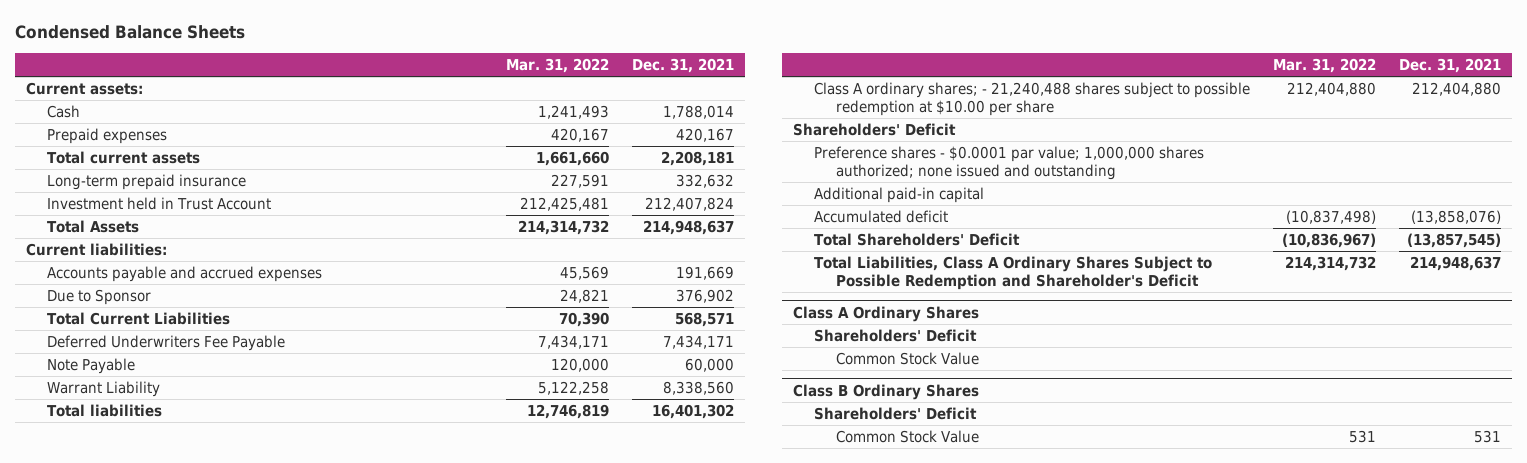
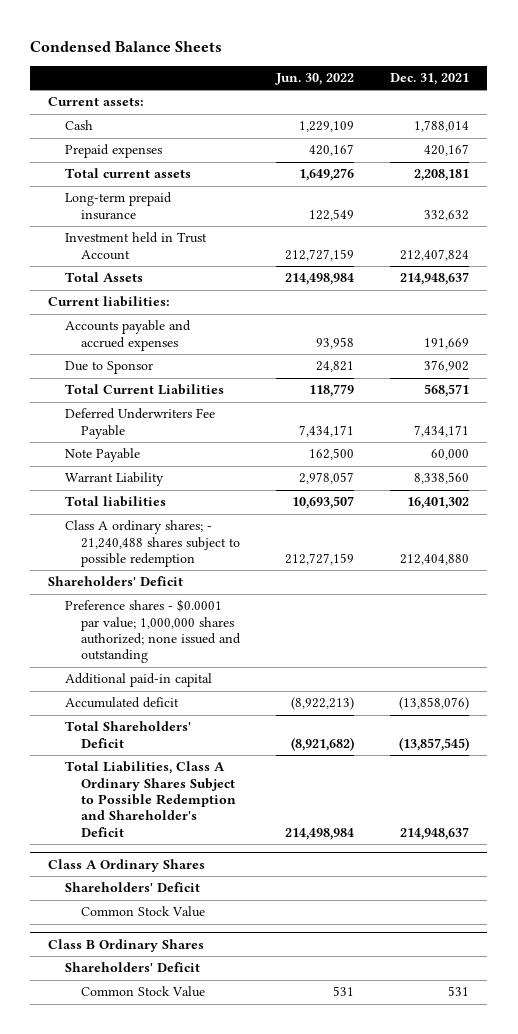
- | Mar. 31, 2022 | Dec. 31, 2021
+ | Jun. 30, 2022 | Dec. 31, 2021
- Class A ordinary shares; - 21,240,488 shares subject to possible redemption at $10.00 per share | 212,404,880 | 212,404,880
+ Class A ordinary shares; - 21,240,488 shares subject to possible redemption | 212,727,159 | 212,404,880

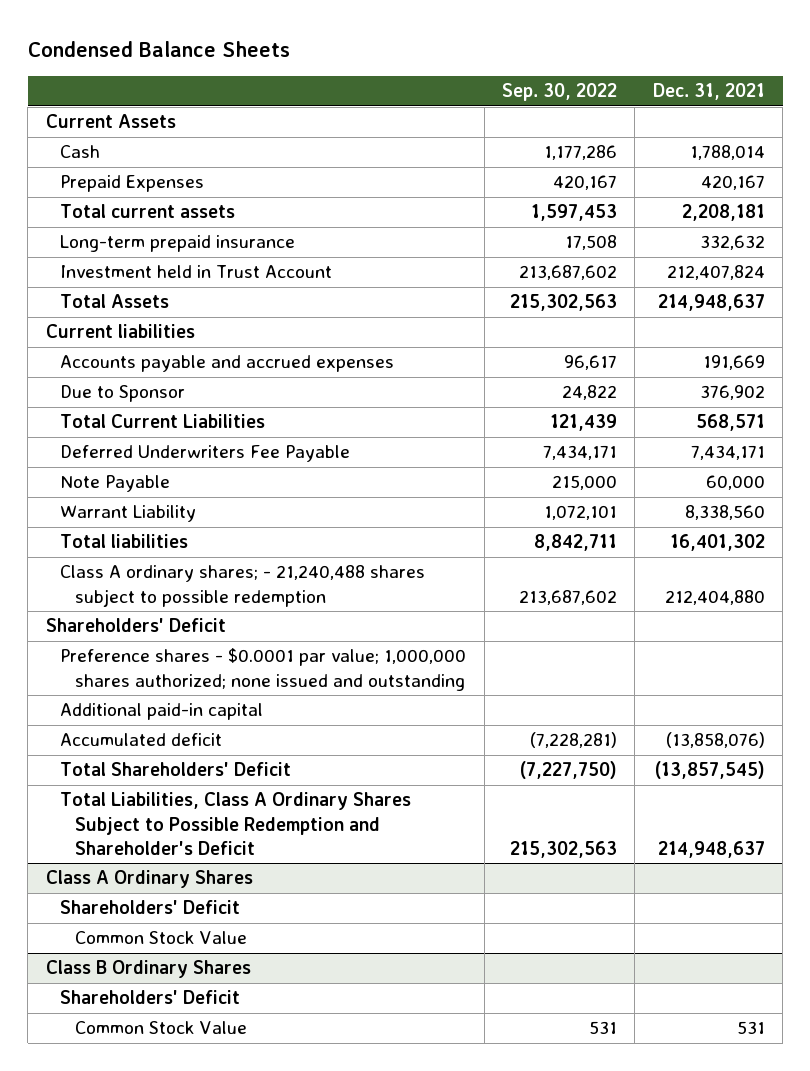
- | Jun. 30, 2022 | Dec. 31, 2021
+ | Sep. 30, 2022 | Dec. 31, 2021
- Current assets:
+ Current Assets
- Prepaid expenses | 420,167 | 420,167
+ Prepaid Expenses | 420,167 | 420,167
- Current liabilities:
+ Current liabilities

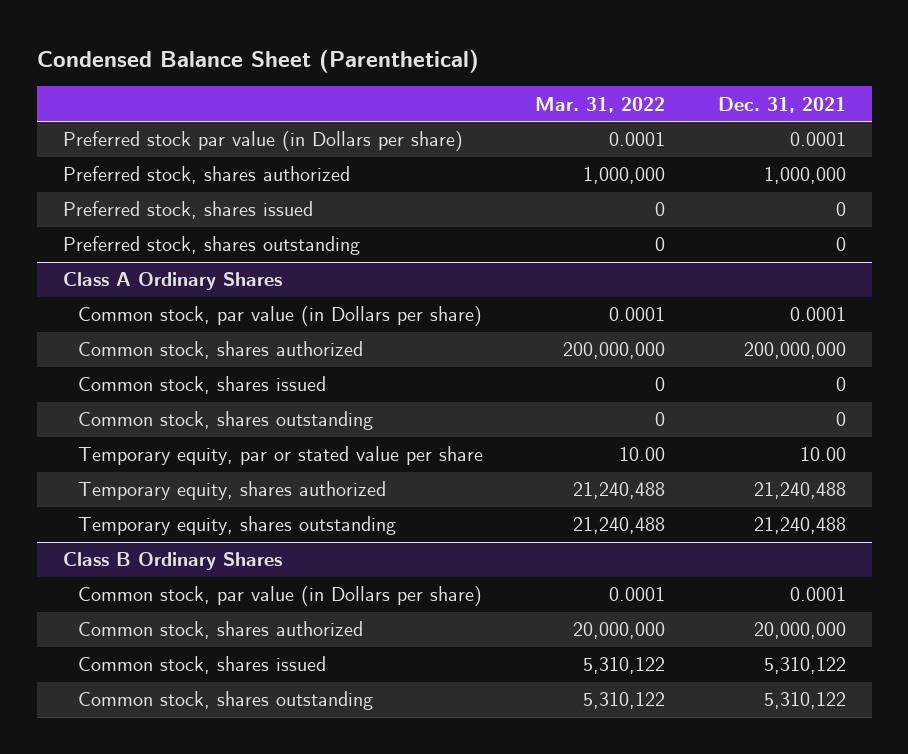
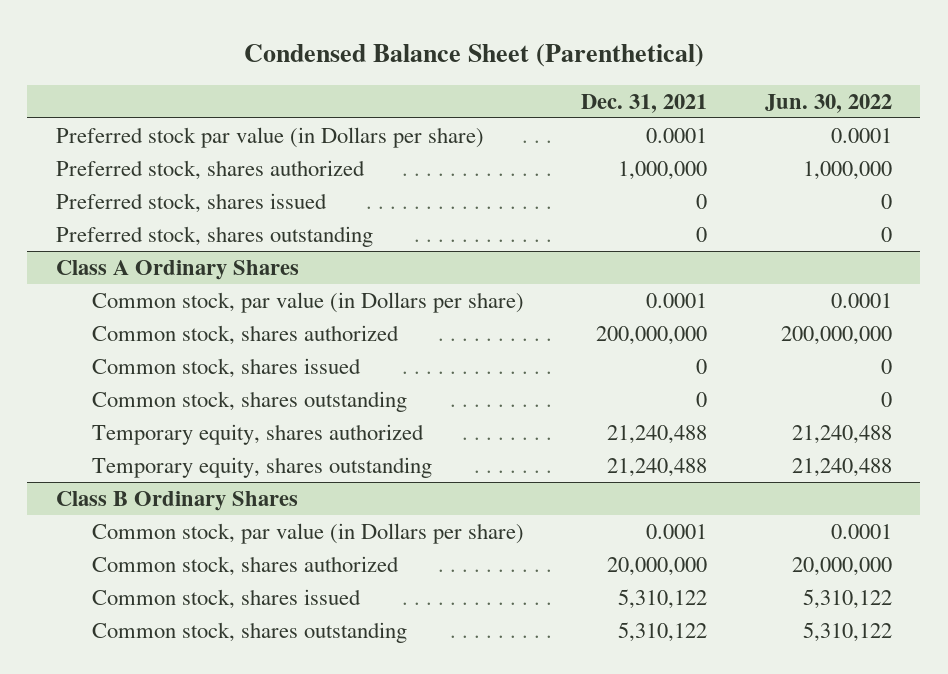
- | Mar. 31, 2022 | Dec. 31, 2021
+ | Dec. 31, 2021 | Jun. 30, 2022
@ Class A Ordinary Shares
- Temporary equity, par or stated value per share | 10.00 | 10.00

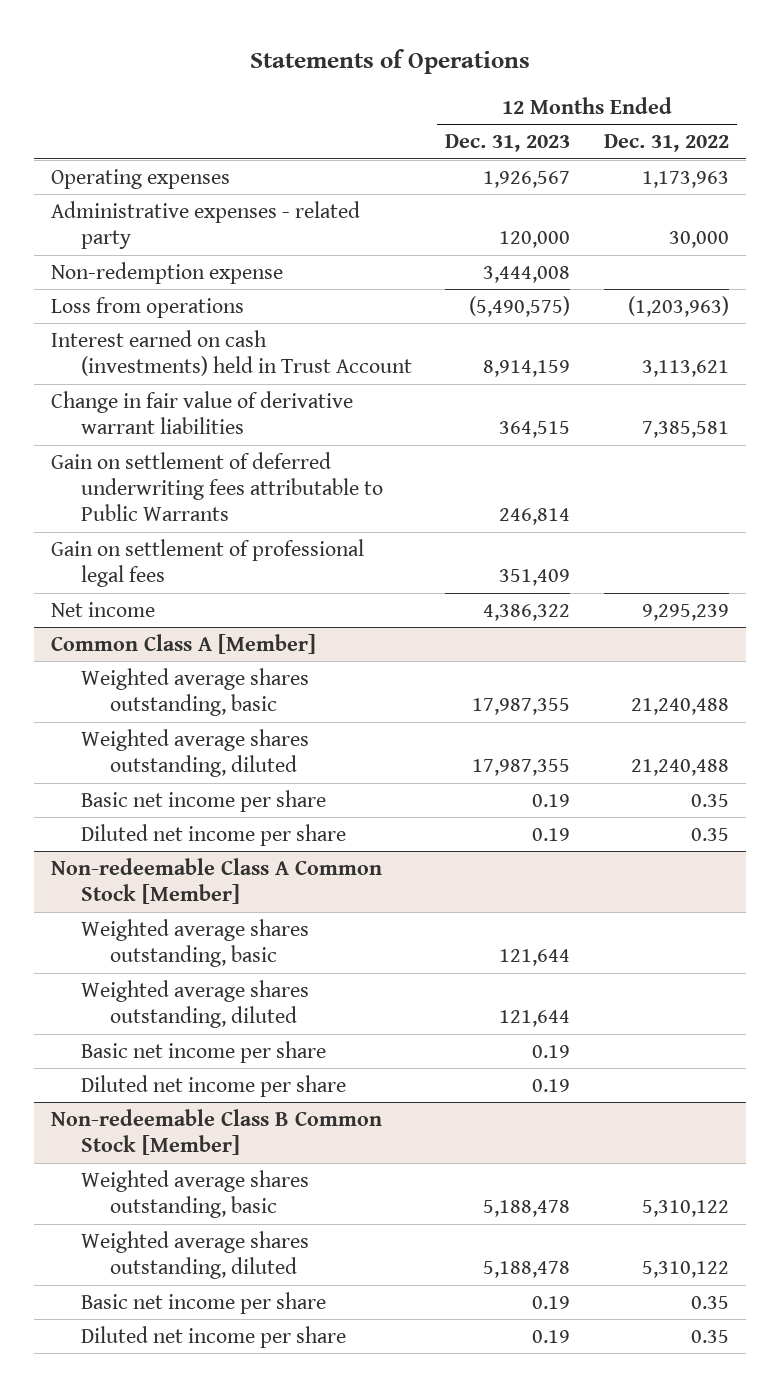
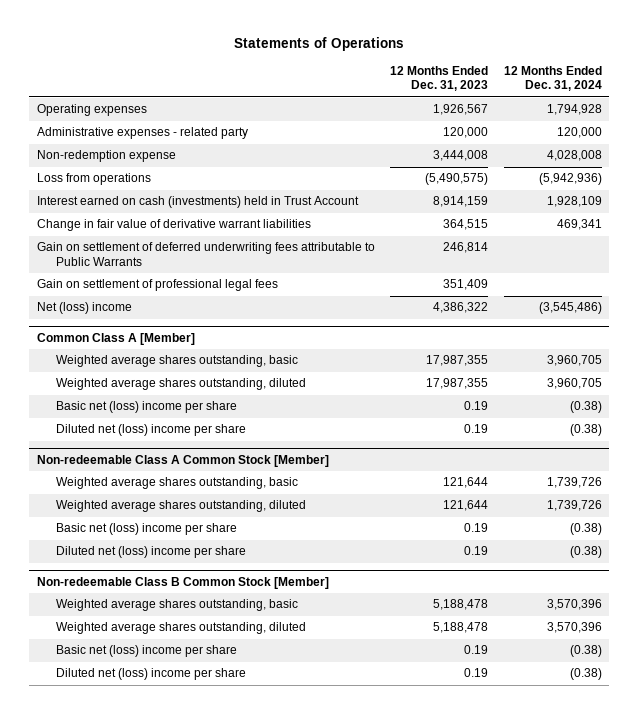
- | 12 Months Ended Dec. 31, 2023 | 12 Months Ended Dec. 31, 2022
+ | 12 Months Ended Dec. 31, 2023 | 12 Months Ended Dec. 31, 2024
- Net income | 4,386,322 | 9,295,239
+ Net (loss) income | 4,386,322 | (3,545,486)
@ Common Class A [Member]
- Basic net income per share | 0.19 | 0.35
- Diluted net income per share | 0.19 | 0.35
+ Basic net (loss) income per share | 0.19 | (0.38)
+ Diluted net (loss) income per share | 0.19 | (0.38)
@ Non-redeemable Class A Common Stock [Member]
- Basic net income per share | 0.19 |
- Diluted net income per share | 0.19 |
+ Basic net (loss) income per share | 0.19 | (0.38)
+ Diluted net (loss) income per share | 0.19 | (0.38)
@ Non-redeemable Class B Common Stock [Member]
- Basic net income per share | 0.19 | 0.35
- Diluted net income per share | 0.19 | 0.35
+ Basic net (loss) income per share | 0.19 | (0.38)
+ Diluted net (loss) income per share | 0.19 | (0.38)

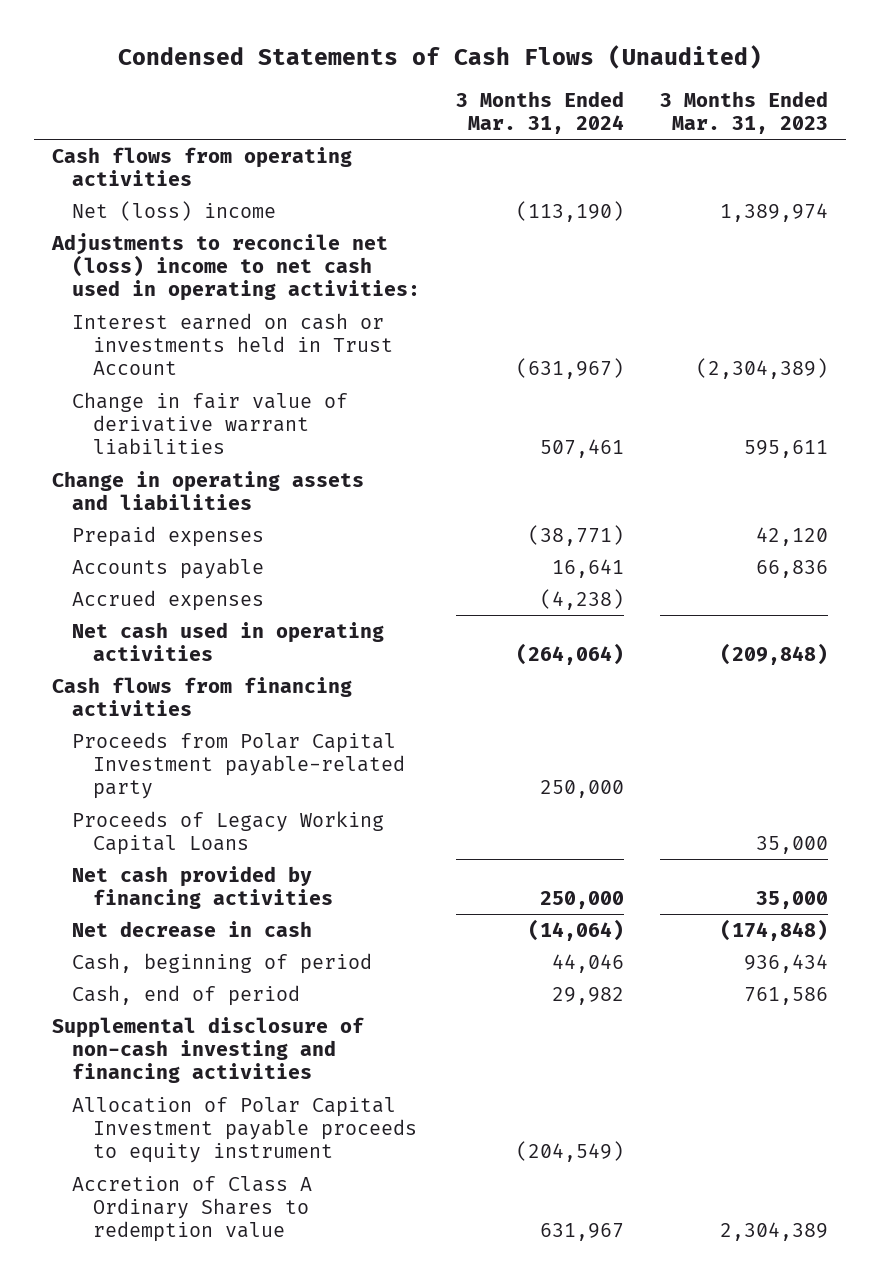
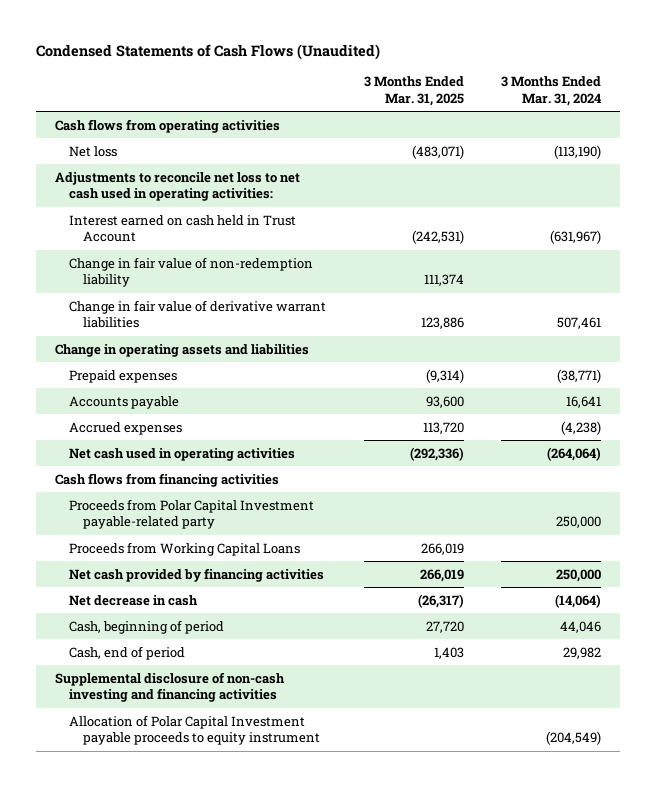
- | 3 Months Ended Mar. 31, 2024 | 3 Months Ended Mar. 31, 2023
+ | 3 Months Ended Mar. 31, 2025 | 3 Months Ended Mar. 31, 2024
- Net (loss) income | (113,190) | 1,389,974
- Adjustments to reconcile net (loss) income to net cash used in operating activities:
- Interest earned on cash or investments held in Trust Account | (631,967) | (2,304,389)
+ Net loss | (483,071) | (113,190)
+ Adjustments to reconcile net loss to net cash used in operating activities:
+ Interest earned on cash held in Trust Account | (242,531) | (631,967)
+ Change in fair value of non-redemption liability | 111,374 |
- Proceeds of Legacy Working Capital Loans | | 35,000
+ Proceeds from Working Capital Loans | 266,019 |
- Accretion of Class A Ordinary Shares to redemption value | 631,967 | 2,304,389

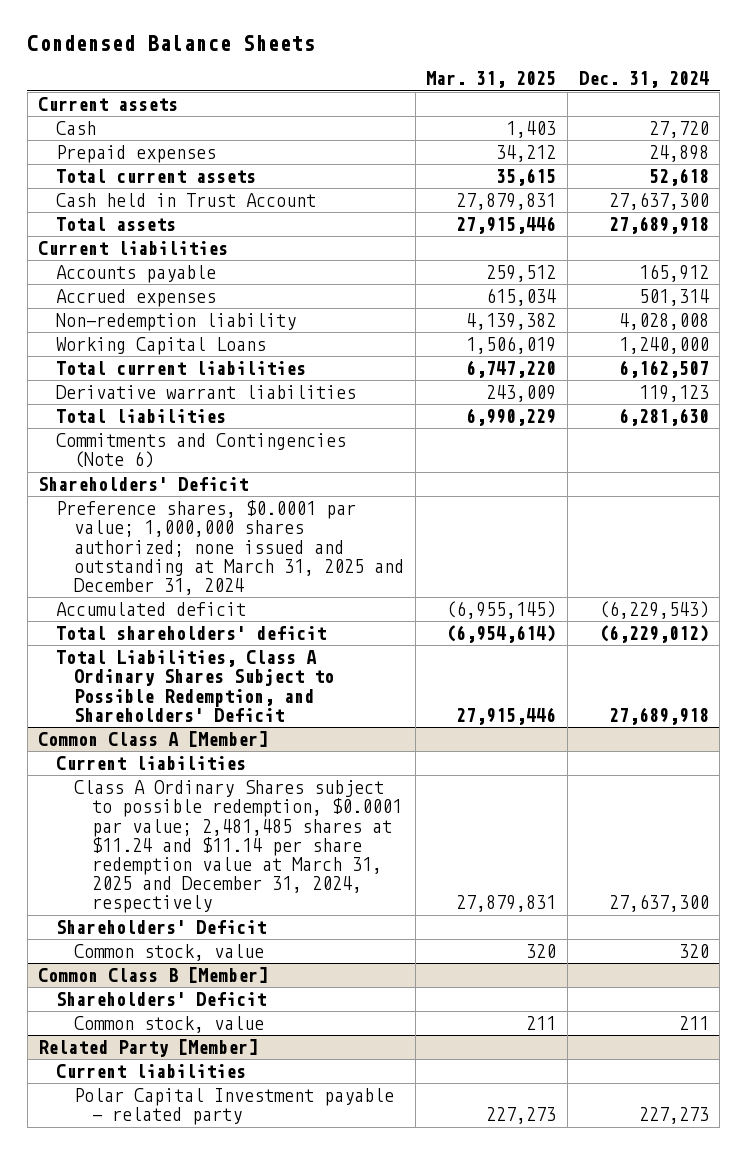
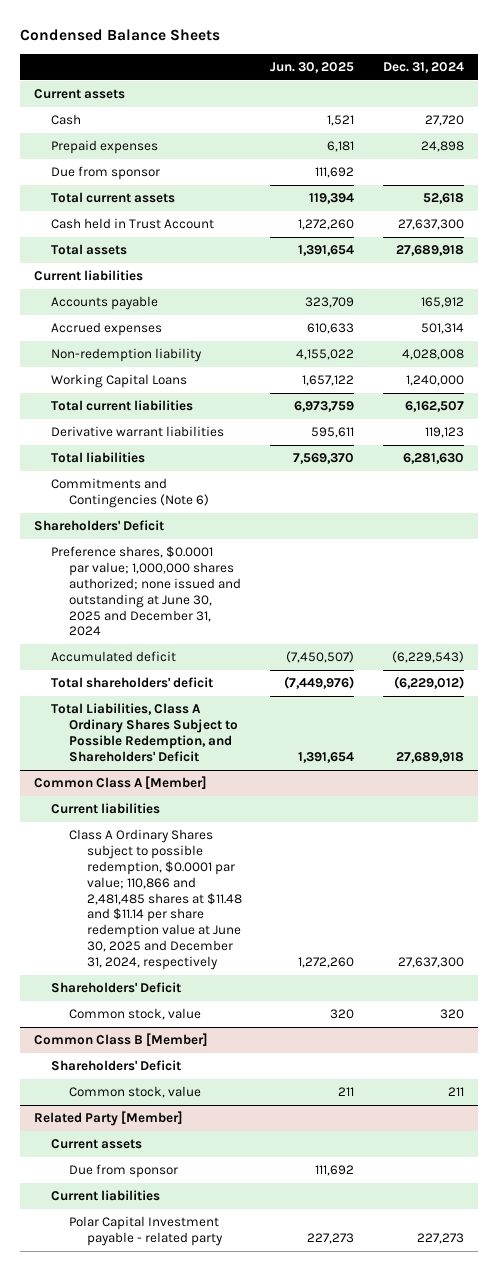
- | Mar. 31, 2025 | Dec. 31, 2024
+ | Jun. 30, 2025 | Dec. 31, 2024
+ Due from sponsor | 111,692 |
- Preference shares, $0.0001 par value; 1,000,000 shares authorized; none issued and outstanding at March 31, 2025 and December 31, 2024
+ Preference shares, $0.0001 par value; 1,000,000 shares authorized; none issued and outstanding at June 30, 2025 and December 31, 2024
@ Common Class A [Member]
- Class A Ordinary Shares subject to possible redemption, $0.0001 par value; 2,481,485 shares at $11.24 and $11.14 per share redemption value at March 31, 2025 and December 31, 2024, respectively | 27,879,831 | 27,637,300
+ Class A Ordinary Shares subject to possible redemption, $0.0001 par value; 110,866 and 2,481,485 shares at $11.48 and $11.14 per share redemption value at June 30, 2025 and December 31, 2024, respectively | 1,272,260 | 27,637,300
@ Related Party [Member]
+ Current assets
+ Due from sponsor | 111,692 |

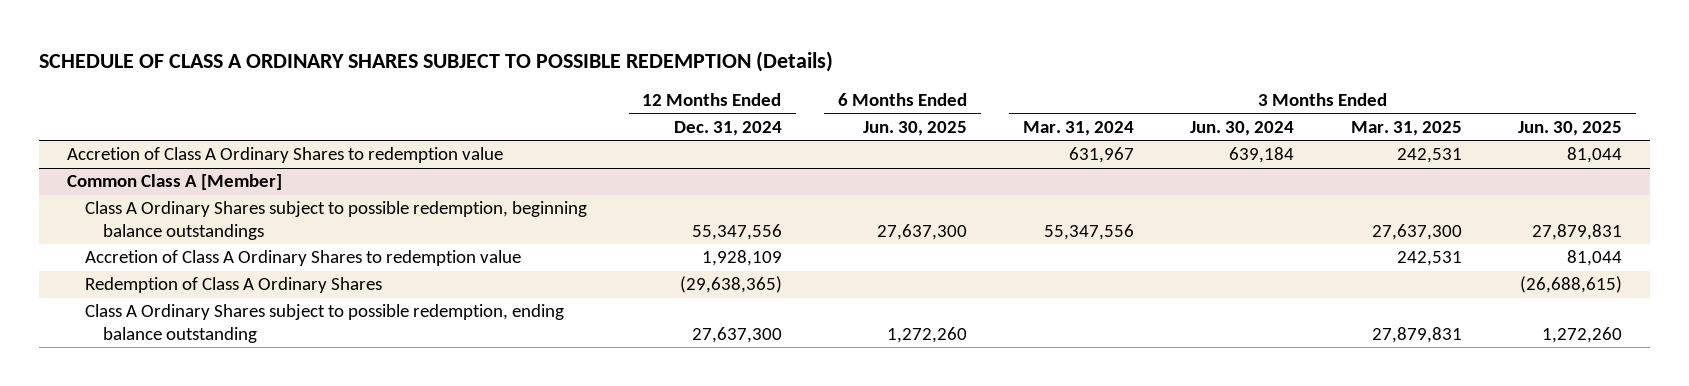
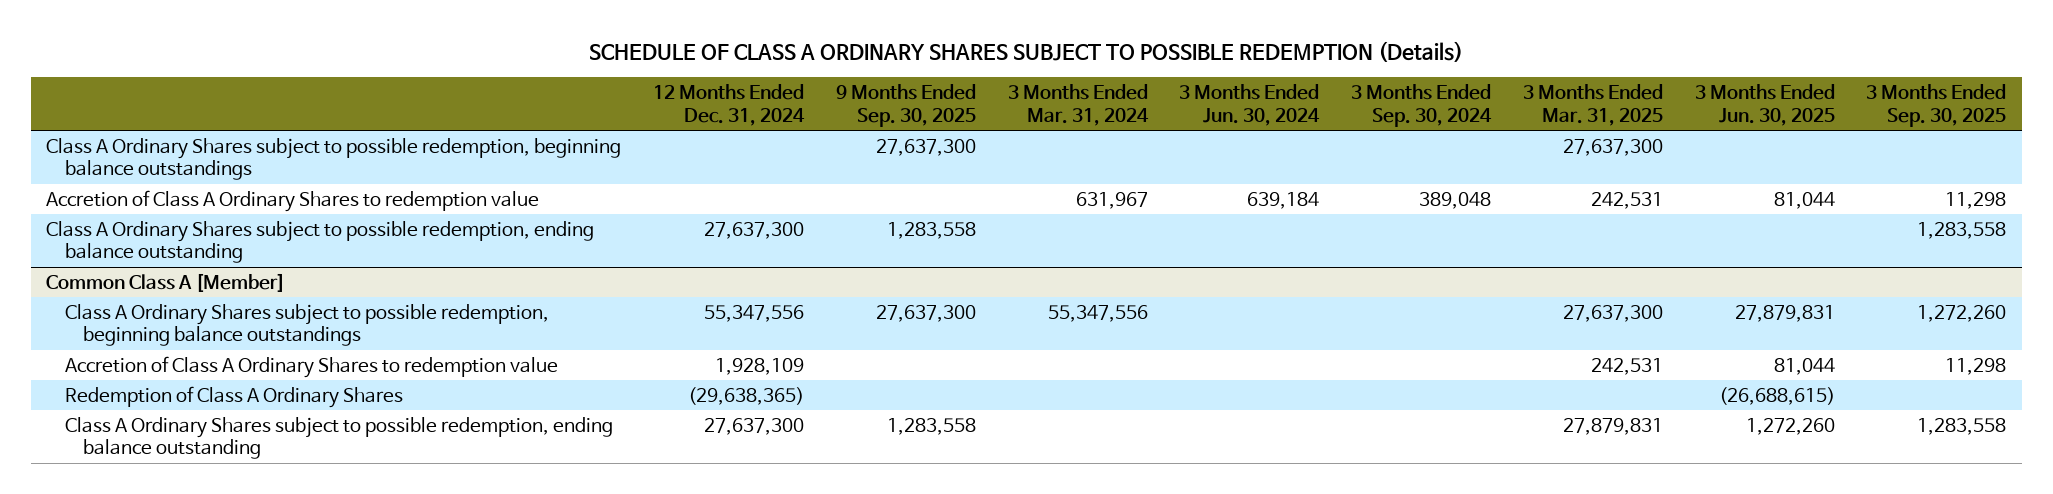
- | 12 Months Ended Dec. 31, 2024 | 6 Months Ended Jun. 30, 2025 | 3 Months Ended Mar. 31, 2024 | 3 Months Ended Jun. 30, 2024 | 3 Months Ended Mar. 31, 2025 | 3 Months Ended Jun. 30, 2025
+ | 12 Months Ended Dec. 31, 2024 | 9 Months Ended Sep. 30, 2025 | 3 Months Ended Mar. 31, 2024 | 3 Months Ended Jun. 30, 2024 | 3 Months Ended Sep. 30, 2024 | 3 Months Ended Mar. 31, 2025 | 3 Months Ended Jun. 30, 2025 | 3 Months Ended Sep. 30, 2025
+ Class A Ordinary Shares subject to possible redemption, beginning balance outstandings | | 27,637,300 | | | | 27,637,300 | |
+ Class A Ordinary Shares subject to possible redemption, ending balance outstanding | 27,637,300 | 1,283,558 | | | | | | 1,283,558

